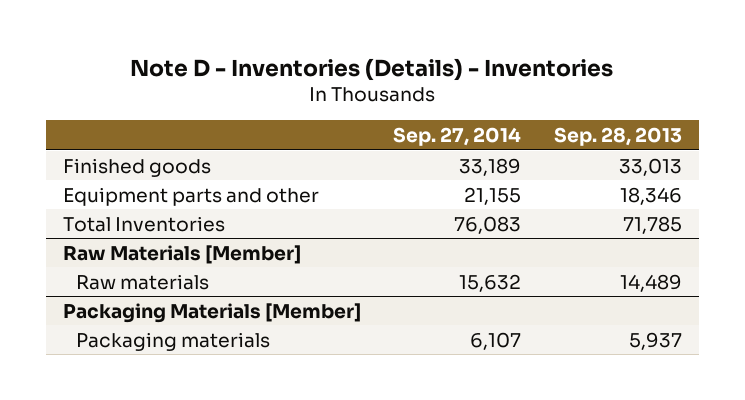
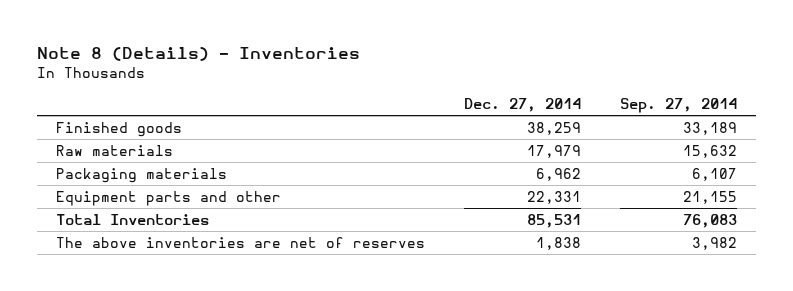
- Note D - Inventories (Details) - Inventories
+ Note 8 (Details) - Inventories
- | Sep. 27, 2014 | Sep. 28, 2013
+ | Dec. 27, 2014 | Sep. 27, 2014
- Raw Materials [Member]
- Packaging Materials [Member]
moved down: Equipment parts and other | 22,331 | 21,155
moved down: Total Inventories | 85,531 | 76,083
+ The above inventories are net of reserves | 1,838 | 3,982

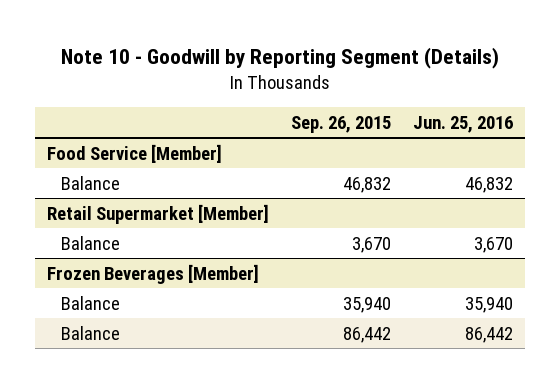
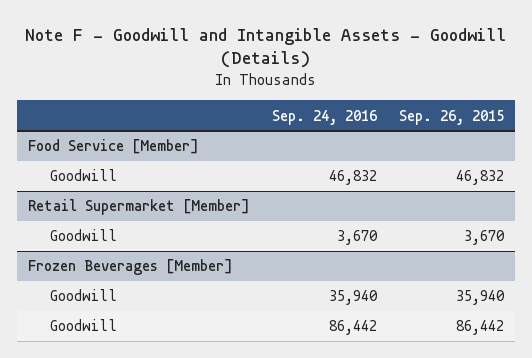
- Note 10 - Goodwill by Reporting Segment (Details)
+ Note F - Goodwill and Intangible Assets - Goodwill (Details)
- | Sep. 26, 2015 | Jun. 25, 2016
+ | Sep. 24, 2016 | Sep. 26, 2015
@ Food Service [Member]
- Balance | 46,832 | 46,832
+ Goodwill | 46,832 | 46,832
@ Retail Supermarket [Member]
- Balance | 3,670 | 3,670
+ Goodwill | 3,670 | 3,670
@ Frozen Beverages [Member]
- Balance | 35,940 | 35,940
- Balance | 86,442 | 86,442
+ Goodwill | 35,940 | 35,940
+ Goodwill | 86,442 | 86,442

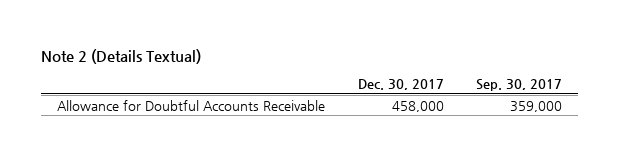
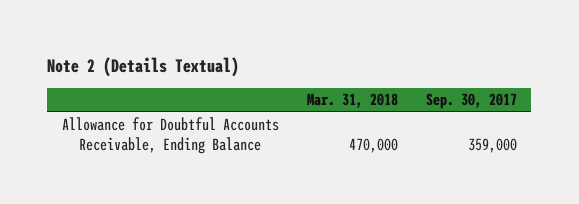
- | Dec. 30, 2017 | Sep. 30, 2017
+ | Mar. 31, 2018 | Sep. 30, 2017
- Allowance for Doubtful Accounts Receivable | 458,000 | 359,000
+ Allowance for Doubtful Accounts Receivable, Ending Balance | 470,000 | 359,000

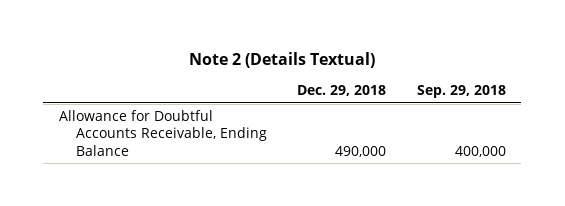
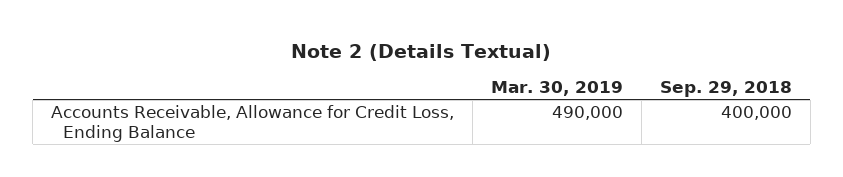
- | Dec. 29, 2018 | Sep. 29, 2018
+ | Mar. 30, 2019 | Sep. 29, 2018
- Allowance for Doubtful Accounts Receivable, Ending Balance | 490,000 | 400,000
+ Accounts Receivable, Allowance for Credit Loss, Ending Balance | 490,000 | 400,000

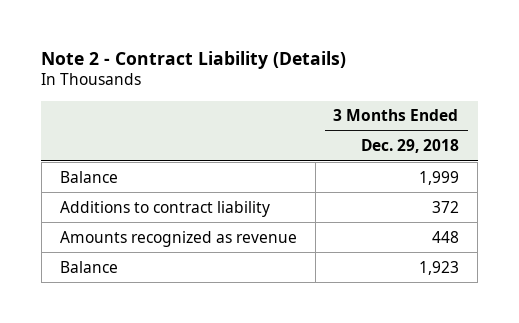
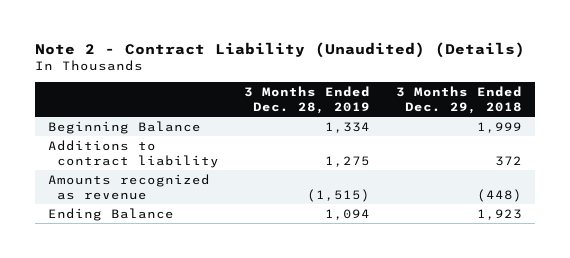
- Note 2 - Contract Liability (Details)
+ Note 2 - Contract Liability (Unaudited) (Details)
- | 3 Months Ended Dec. 29, 2018
+ | 3 Months Ended Dec. 28, 2019 | 3 Months Ended Dec. 29, 2018
- Balance | 1,999
+ Beginning Balance | 1,334 | 1,999
- Amounts recognized as revenue | 448
- Balance | 1,923
+ Amounts recognized as revenue | (1,515) | (448)
+ Ending Balance | 1,094 | 1,923

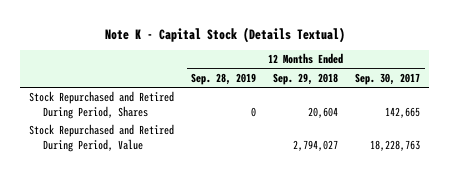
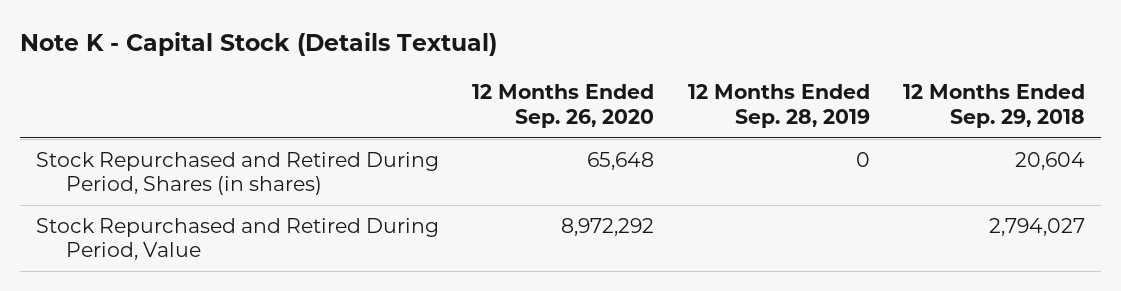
- | 12 Months Ended Sep. 28, 2019 | 12 Months Ended Sep. 29, 2018 | 12 Months Ended Sep. 30, 2017
+ | 12 Months Ended Sep. 26, 2020 | 12 Months Ended Sep. 28, 2019 | 12 Months Ended Sep. 29, 2018
- Stock Repurchased and Retired During Period, Shares | 0 | 20,604 | 142,665
+ Stock Repurchased and Retired During Period, Shares (in shares) | 65,648 | 0 | 20,604

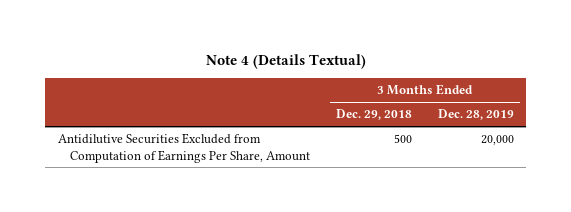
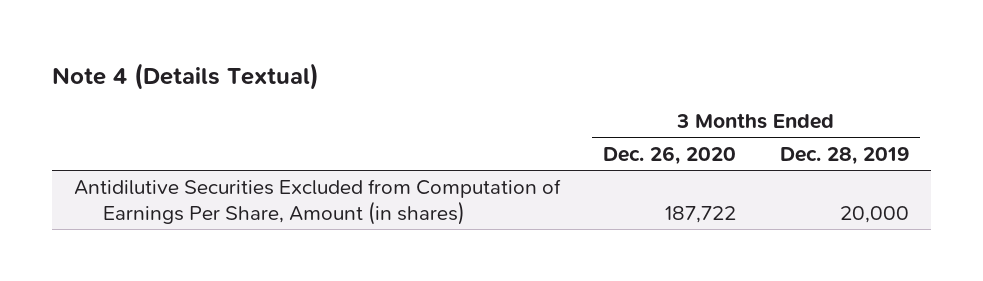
- | 3 Months Ended Dec. 29, 2018 | 3 Months Ended Dec. 28, 2019
+ | 3 Months Ended Dec. 26, 2020 | 3 Months Ended Dec. 28, 2019
- Antidilutive Securities Excluded from Computation of Earnings Per Share, Amount | 500 | 20,000
+ Antidilutive Securities Excluded from Computation of Earnings Per Share, Amount (in shares) | 187,722 | 20,000

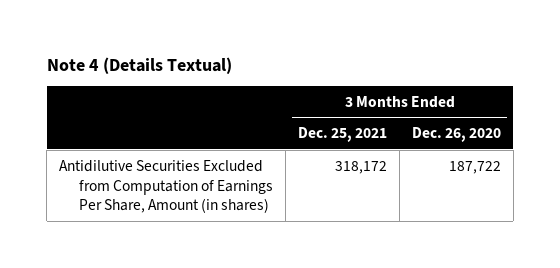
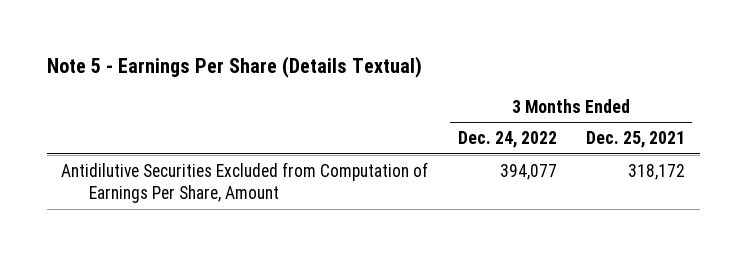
- Note 4 (Details Textual)
+ Note 5 - Earnings Per Share (Details Textual)
- | 3 Months Ended Dec. 25, 2021 | 3 Months Ended Dec. 26, 2020
+ | 3 Months Ended Dec. 24, 2022 | 3 Months Ended Dec. 25, 2021
- Antidilutive Securities Excluded from Computation of Earnings Per Share, Amount (in shares) | 318,172 | 187,722
+ Antidilutive Securities Excluded from Computation of Earnings Per Share, Amount | 394,077 | 318,172

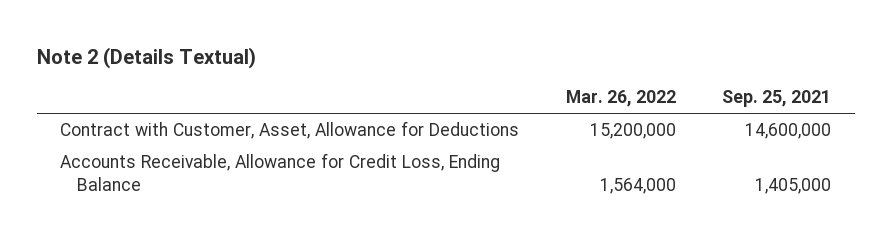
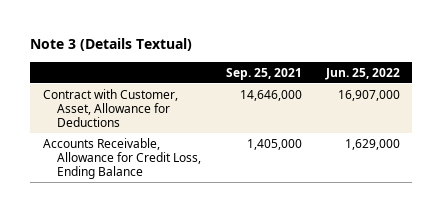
- Note 2 (Details Textual)
+ Note 3 (Details Textual)
- | Mar. 26, 2022 | Sep. 25, 2021
+ | Sep. 25, 2021 | Jun. 25, 2022
- Contract with Customer, Asset, Allowance for Deductions | 15,200,000 | 14,600,000
+ Contract with Customer, Asset, Allowance for Deductions | 14,646,000 | 16,907,000

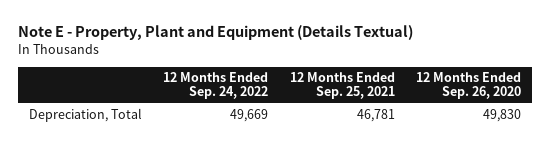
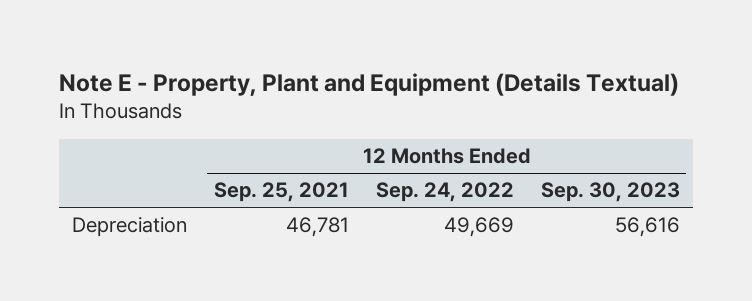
- | 12 Months Ended Sep. 24, 2022 | 12 Months Ended Sep. 25, 2021 | 12 Months Ended Sep. 26, 2020
+ | 12 Months Ended Sep. 25, 2021 | 12 Months Ended Sep. 24, 2022 | 12 Months Ended Sep. 30, 2023
- Depreciation, Total | 49,669 | 46,781 | 49,830
+ Depreciation | 46,781 | 49,669 | 56,616

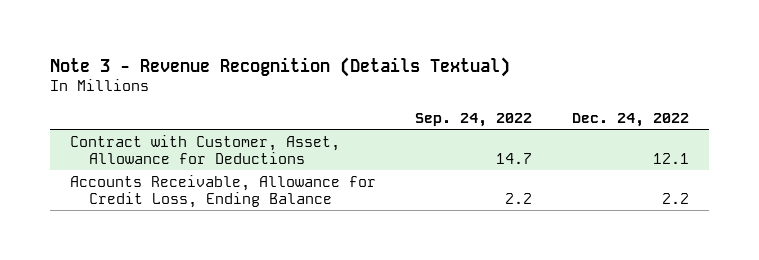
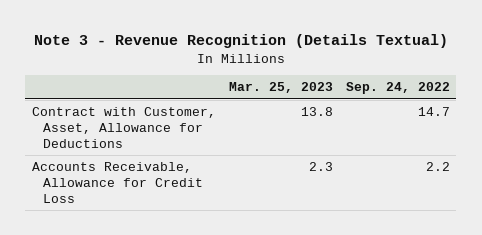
- | Sep. 24, 2022 | Dec. 24, 2022
+ | Mar. 25, 2023 | Sep. 24, 2022
- Accounts Receivable, Allowance for Credit Loss, Ending Balance | 2.2 | 2.2
+ Accounts Receivable, Allowance for Credit Loss | 2.3 | 2.2

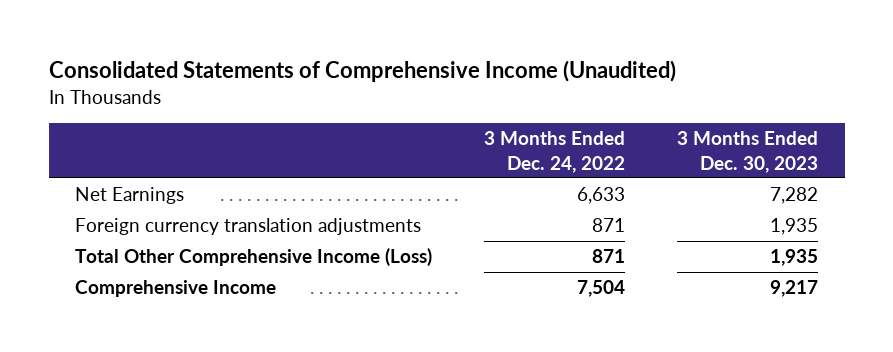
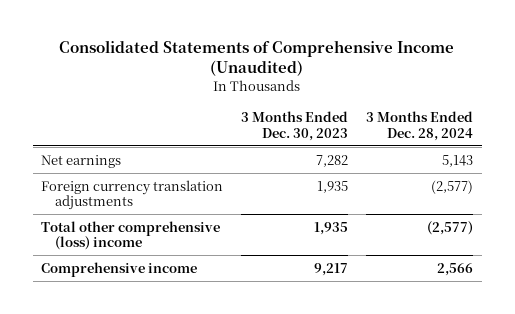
- | 3 Months Ended Dec. 24, 2022 | 3 Months Ended Dec. 30, 2023
+ | 3 Months Ended Dec. 30, 2023 | 3 Months Ended Dec. 28, 2024
- Net Earnings | 6,633 | 7,282
+ Net earnings | 7,282 | 5,143
- Total Other Comprehensive Income (Loss) | 871 | 1,935
- Comprehensive Income | 7,504 | 9,217
+ Total other comprehensive (loss) income | 1,935 | (2,577)
+ Comprehensive income | 9,217 | 2,566

